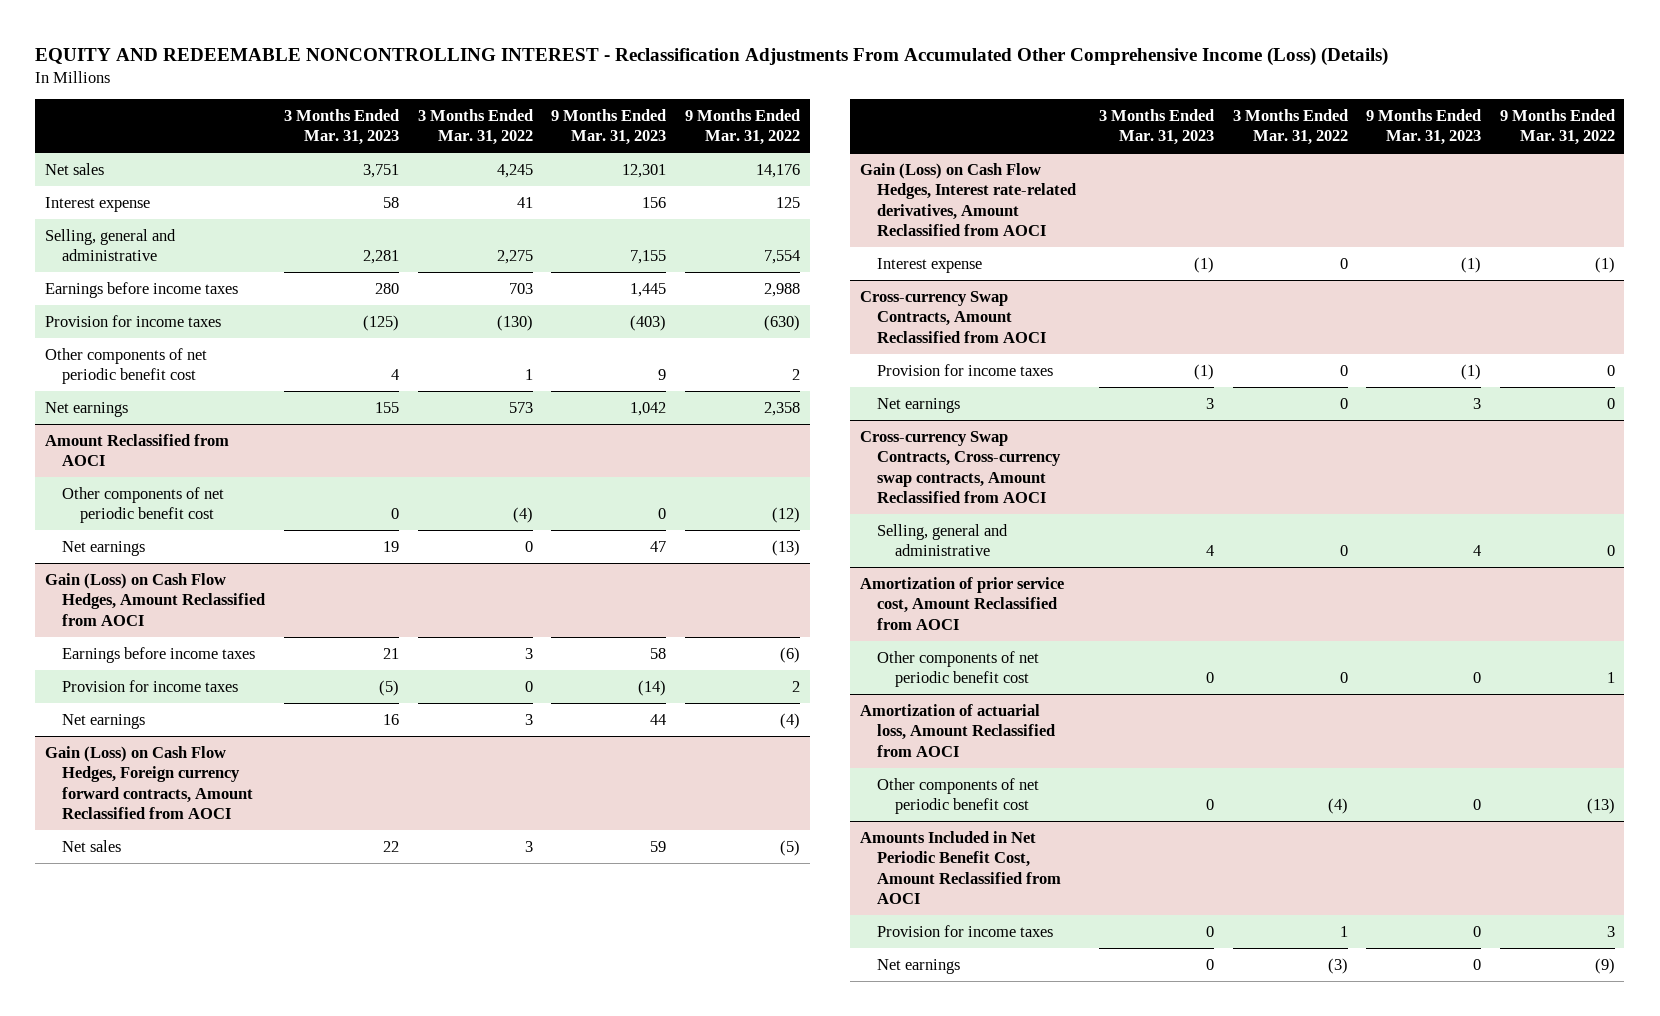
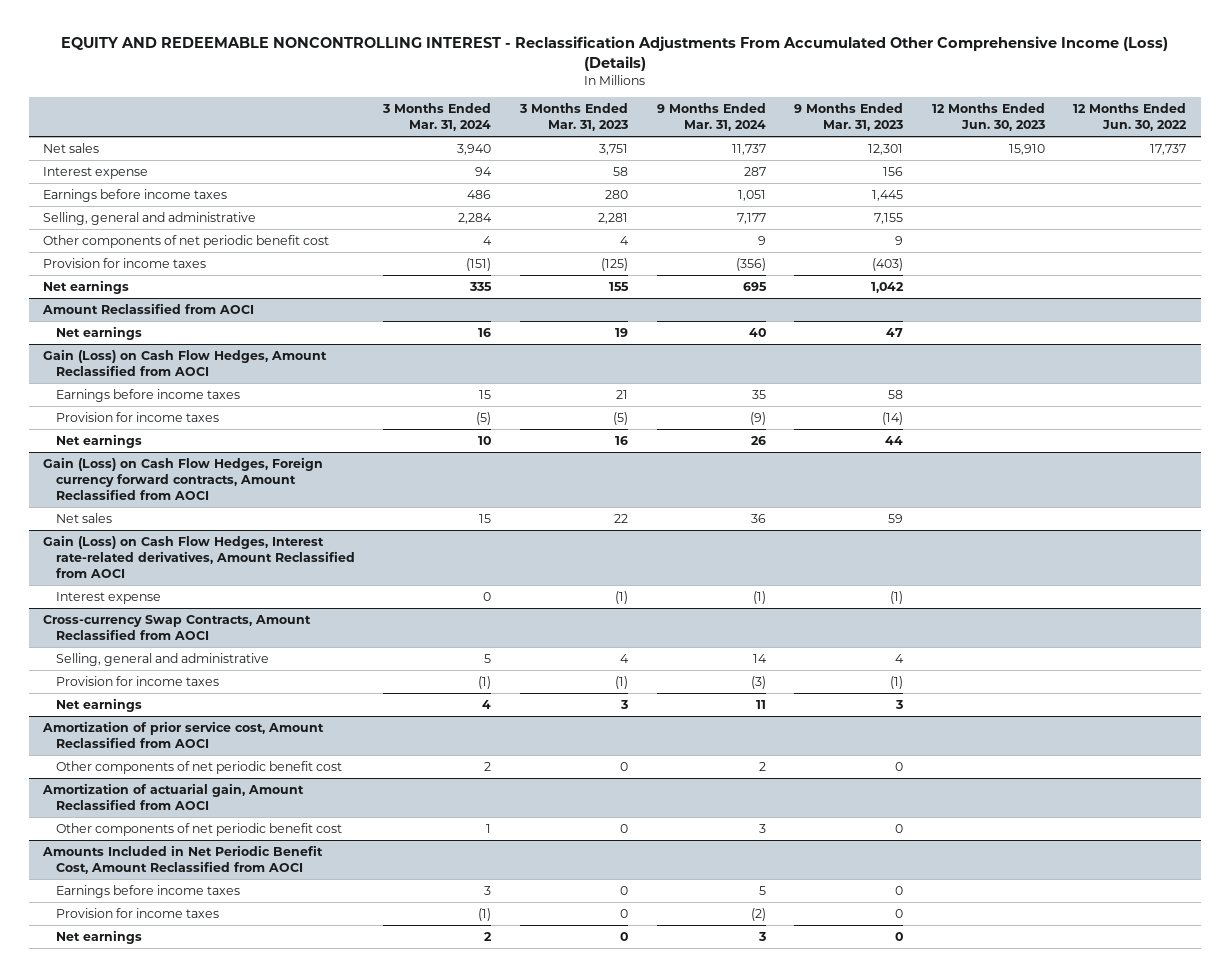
- | 3 Months Ended Mar. 31, 2023 | 3 Months Ended Mar. 31, 2022 | 9 Months Ended Mar. 31, 2023 | 9 Months Ended Mar. 31, 2022
+ | 3 Months Ended Mar. 31, 2024 | 3 Months Ended Mar. 31, 2023 | 9 Months Ended Mar. 31, 2024 | 9 Months Ended Mar. 31, 2023 | 12 Months Ended Jun. 30, 2023 | 12 Months Ended Jun. 30, 2022
moved down: Selling, general and administrative | 2,284 | 2,281 | 7,177 | 7,155 | |
moved down: Provision for income taxes | (151) | (125) | (356) | (403) | |
@ Amount Reclassified from AOCI
- Other components of net periodic benefit cost | 0 | (4) | 0 | (12)
@ Cross-currency Swap Contracts, Amount Reclassified from AOCI
+ Selling, general and administrative | 5 | 4 | 14 | 4 | |
- Cross-currency Swap Contracts, Cross-currency swap contracts, Amount Reclassified from AOCI
- Selling, general and administrative | 4 | 0 | 4 | 0
- Amortization of actuarial loss, Amount Reclassified from AOCI
+ Amortization of actuarial gain, Amount Reclassified from AOCI
@ Amounts Included in Net Periodic Benefit Cost, Amount Reclassified from AOCI
+ Earnings before income taxes | 3 | 0 | 5 | 0 | |

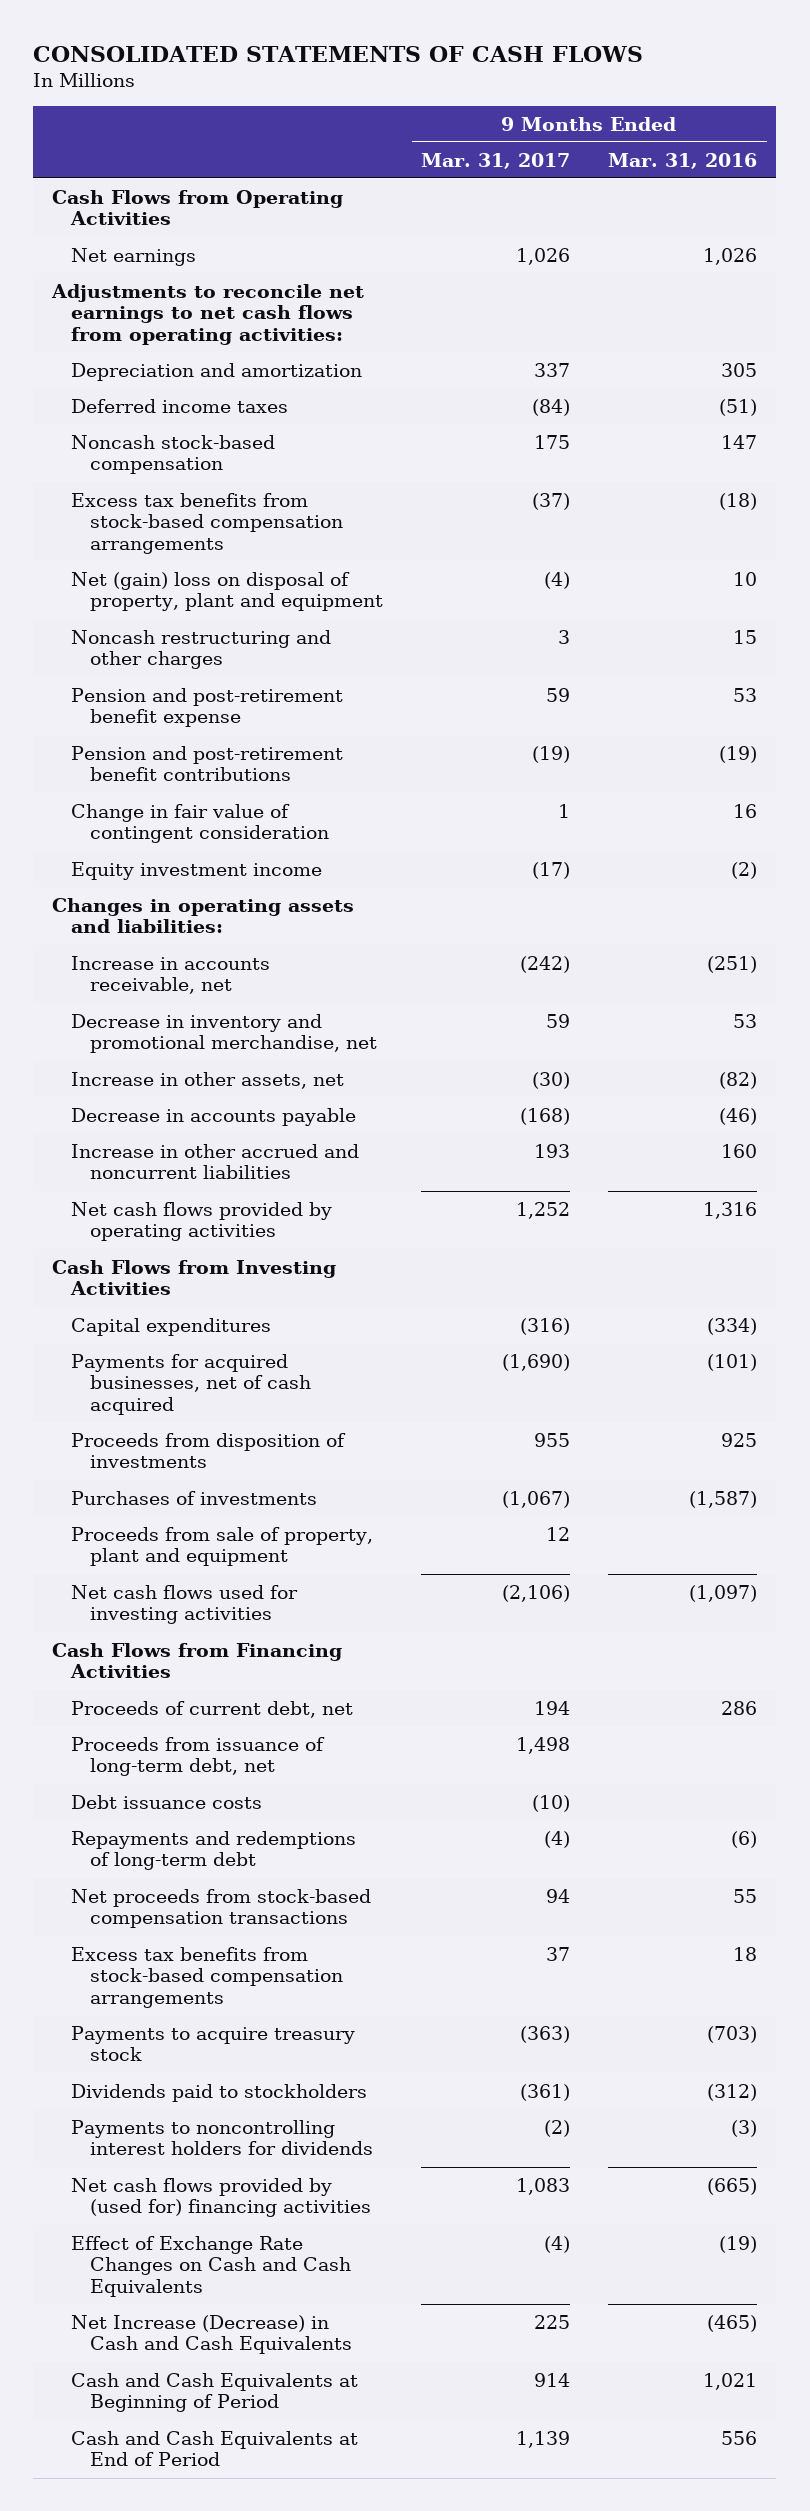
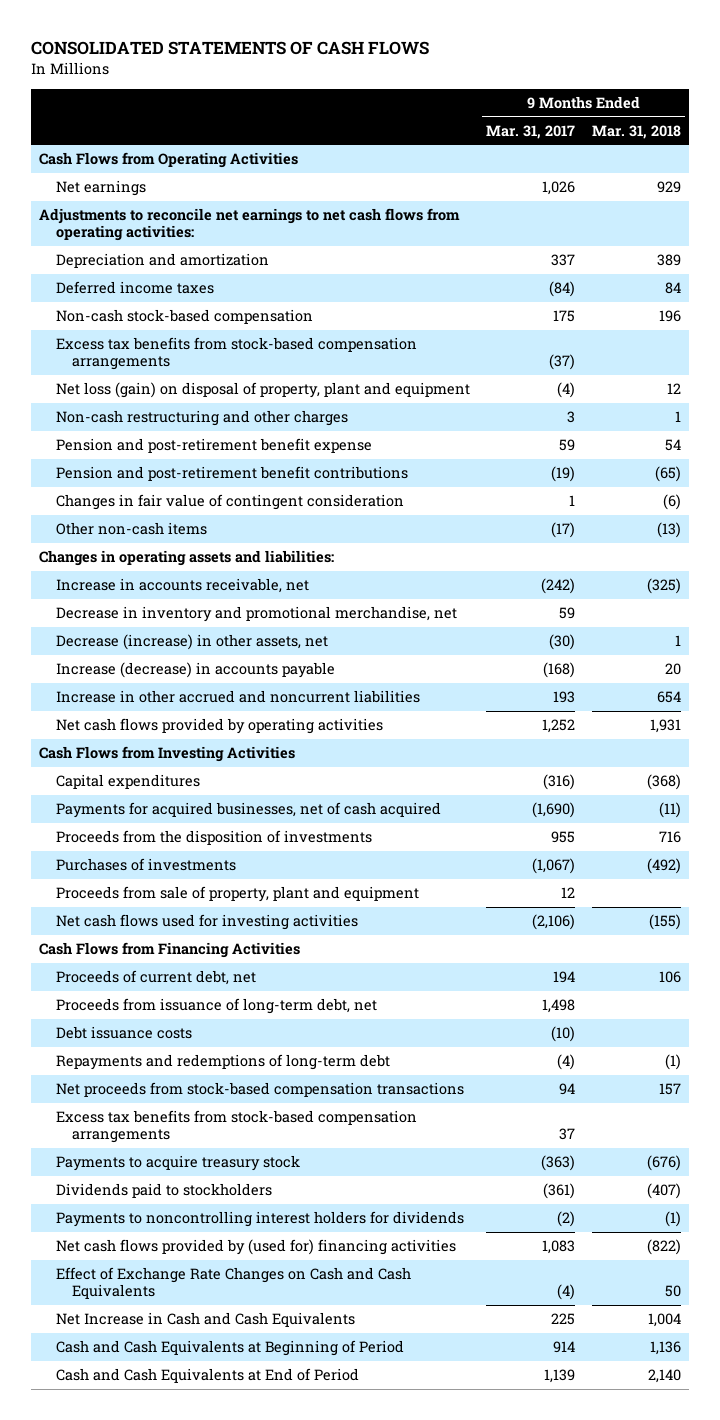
- | 9 Months Ended Mar. 31, 2017 | 9 Months Ended Mar. 31, 2016
+ | 9 Months Ended Mar. 31, 2017 | 9 Months Ended Mar. 31, 2018
- Noncash stock-based compensation | 175 | 147
+ Non-cash stock-based compensation | 175 | 196
- Net (gain) loss on disposal of property, plant and equipment | (4) | 10
- Noncash restructuring and other charges | 3 | 15
+ Net loss (gain) on disposal of property, plant and equipment | (4) | 12
+ Non-cash restructuring and other charges | 3 | 1
- Change in fair value of contingent consideration | 1 | 16
- Equity investment income | (17) | (2)
+ Changes in fair value of contingent consideration | 1 | (6)
+ Other non-cash items | (17) | (13)
- Increase in other assets, net | (30) | (82)
- Decrease in accounts payable | (168) | (46)
+ Decrease (increase) in other assets, net | (30) | 1
+ Increase (decrease) in accounts payable | (168) | 20
- Proceeds from disposition of investments | 955 | 925
+ Proceeds from the disposition of investments | 955 | 716
- Net Increase (Decrease) in Cash and Cash Equivalents | 225 | (465)
+ Net Increase in Cash and Cash Equivalents | 225 | 1,004

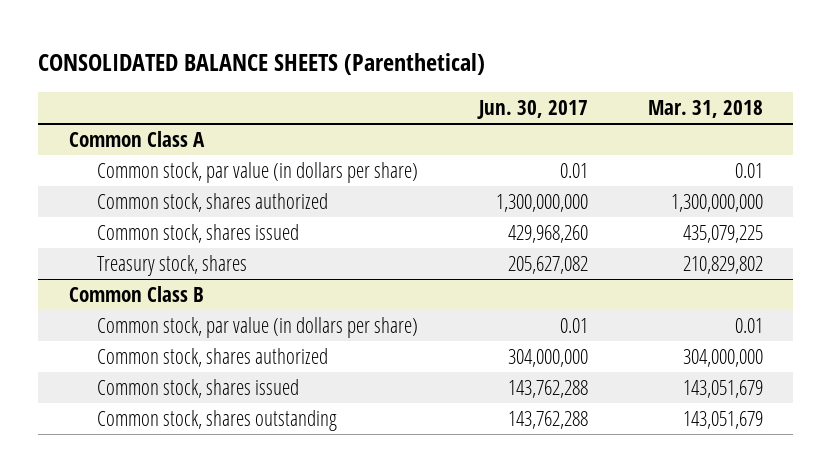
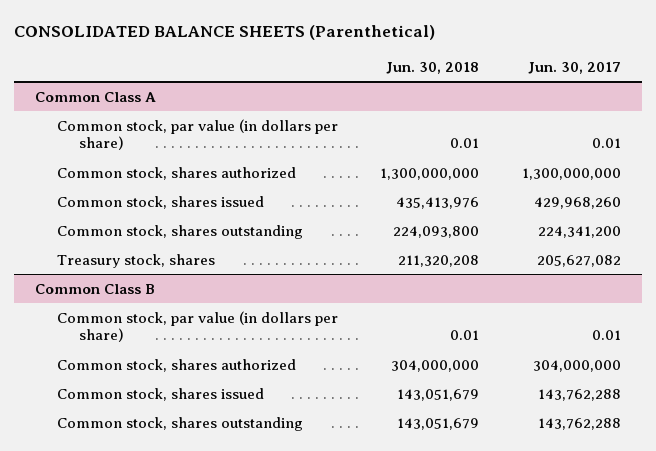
- | Jun. 30, 2017 | Mar. 31, 2018
+ | Jun. 30, 2018 | Jun. 30, 2017
@ Common Class A
+ Common stock, shares outstanding | 224,093,800 | 224,341,200

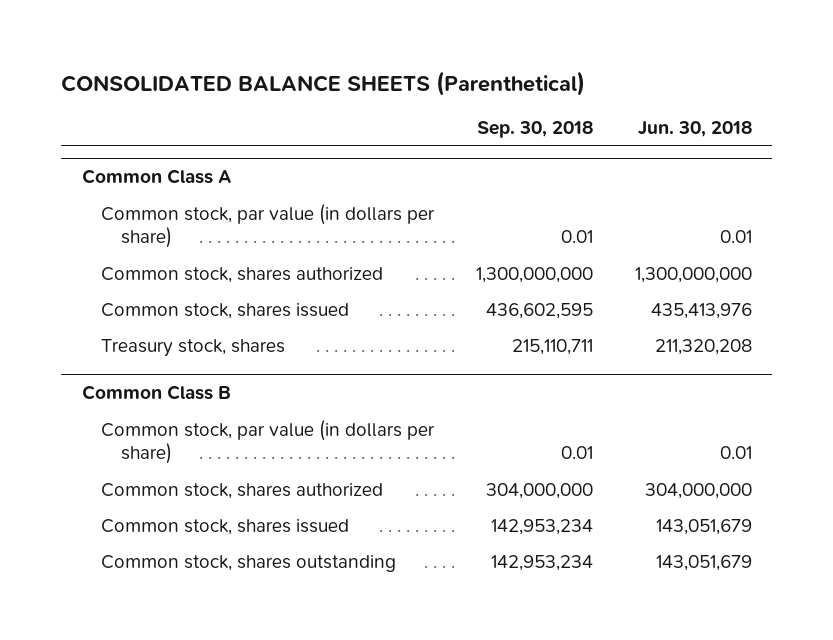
- | Jun. 30, 2018 | Jun. 30, 2017
+ | Sep. 30, 2018 | Jun. 30, 2018
@ Common Class A
- Common stock, shares outstanding | 224,093,800 | 224,341,200

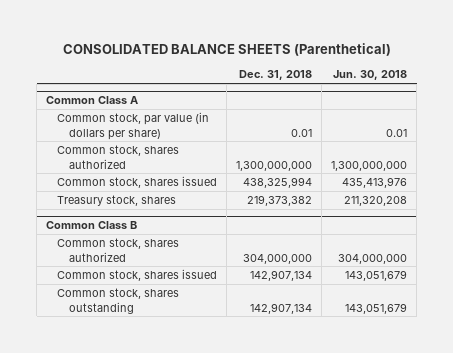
- | Sep. 30, 2018 | Jun. 30, 2018
+ | Dec. 31, 2018 | Jun. 30, 2018
@ Common Class B
- Common stock, par value (in dollars per share) | 0.01 | 0.01

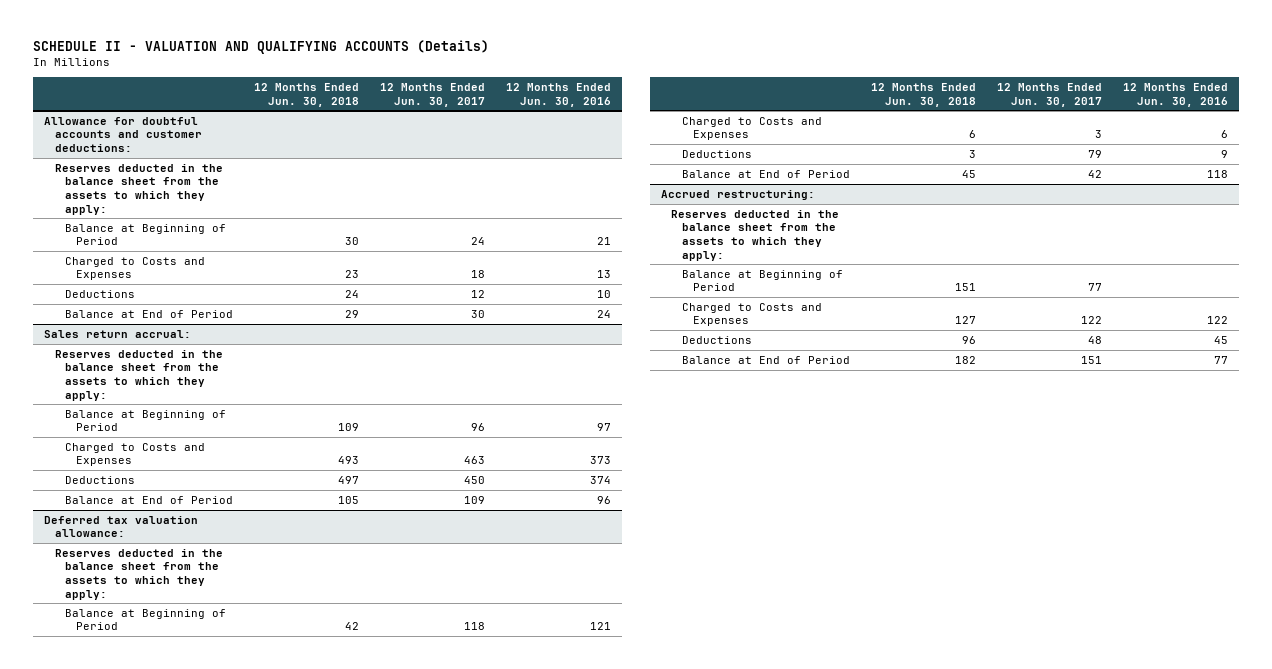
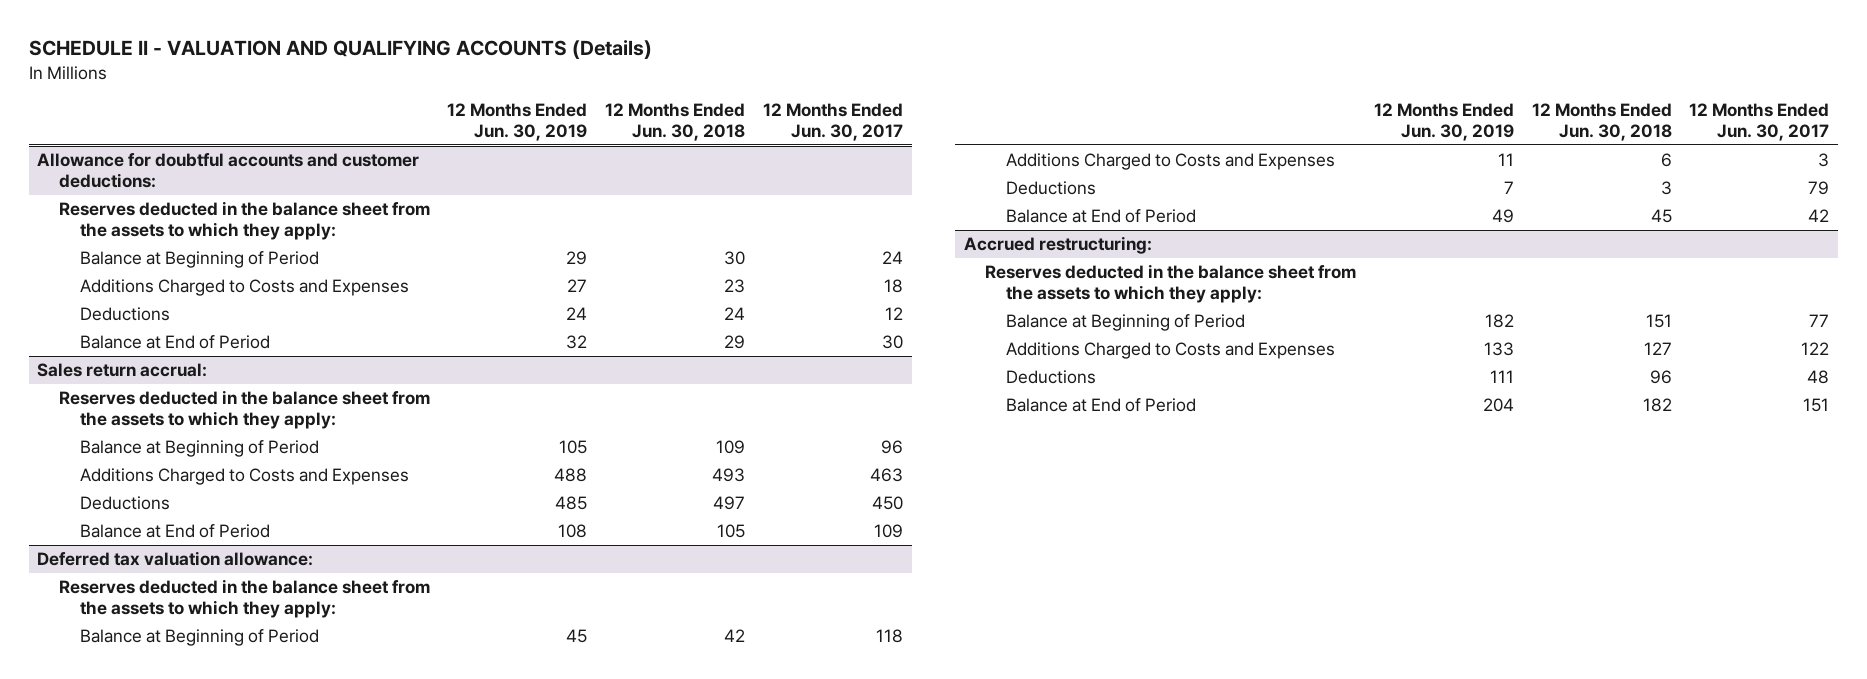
- | 12 Months Ended Jun. 30, 2018 | 12 Months Ended Jun. 30, 2017 | 12 Months Ended Jun. 30, 2016
+ | 12 Months Ended Jun. 30, 2019 | 12 Months Ended Jun. 30, 2018 | 12 Months Ended Jun. 30, 2017
@ Allowance for doubtful accounts and customer deductions:
- Charged to Costs and Expenses | 23 | 18 | 13
+ Additions Charged to Costs and Expenses | 27 | 23 | 18
@ Sales return accrual:
- Charged to Costs and Expenses | 493 | 463 | 373
+ Additions Charged to Costs and Expenses | 488 | 493 | 463
@ Deferred tax valuation allowance:
- Charged to Costs and Expenses | 6 | 3 | 6
+ Additions Charged to Costs and Expenses | 11 | 6 | 3
@ Accrued restructuring:
- Charged to Costs and Expenses | 127 | 122 | 122
+ Additions Charged to Costs and Expenses | 133 | 127 | 122

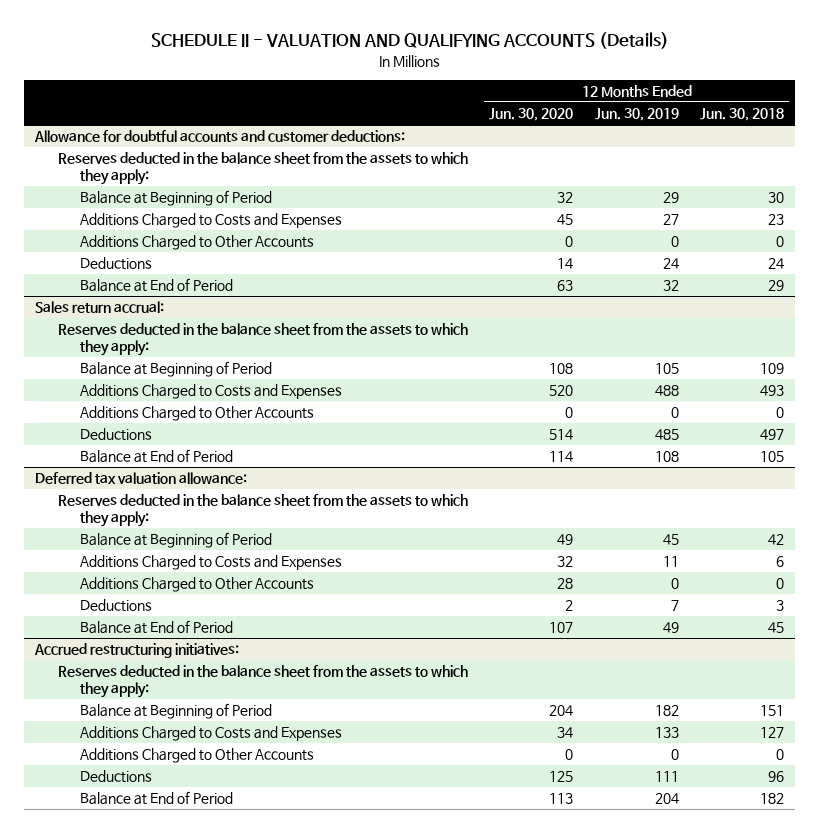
- | 12 Months Ended Jun. 30, 2019 | 12 Months Ended Jun. 30, 2018 | 12 Months Ended Jun. 30, 2017
+ | 12 Months Ended Jun. 30, 2020 | 12 Months Ended Jun. 30, 2019 | 12 Months Ended Jun. 30, 2018
@ Allowance for doubtful accounts and customer deductions:
+ Additions Charged to Other Accounts | 0 | 0 | 0
@ Sales return accrual:
+ Additions Charged to Other Accounts | 0 | 0 | 0
@ Deferred tax valuation allowance:
+ Additions Charged to Other Accounts | 28 | 0 | 0
- Accrued restructuring:
+ Accrued restructuring initiatives:
+ Additions Charged to Other Accounts | 0 | 0 | 0

